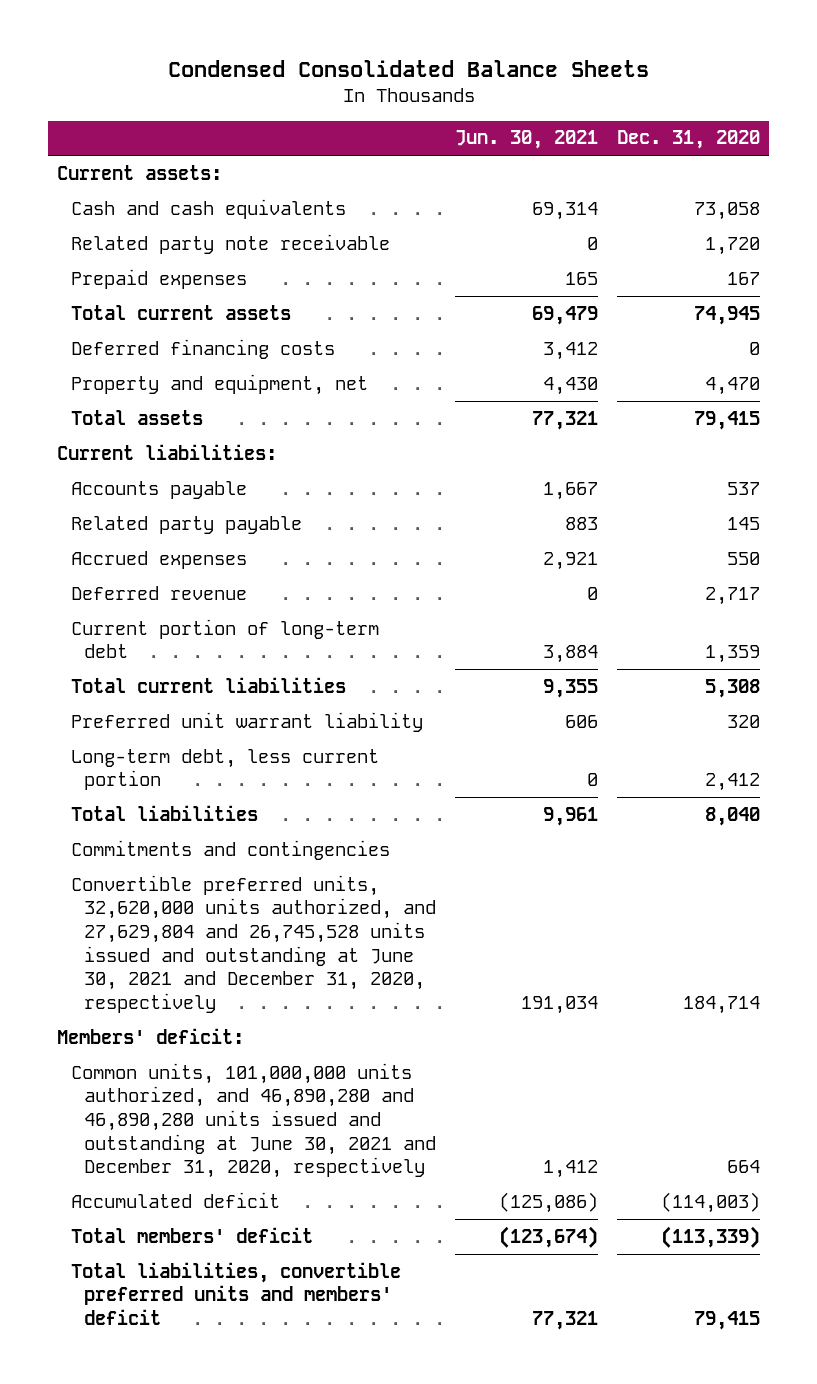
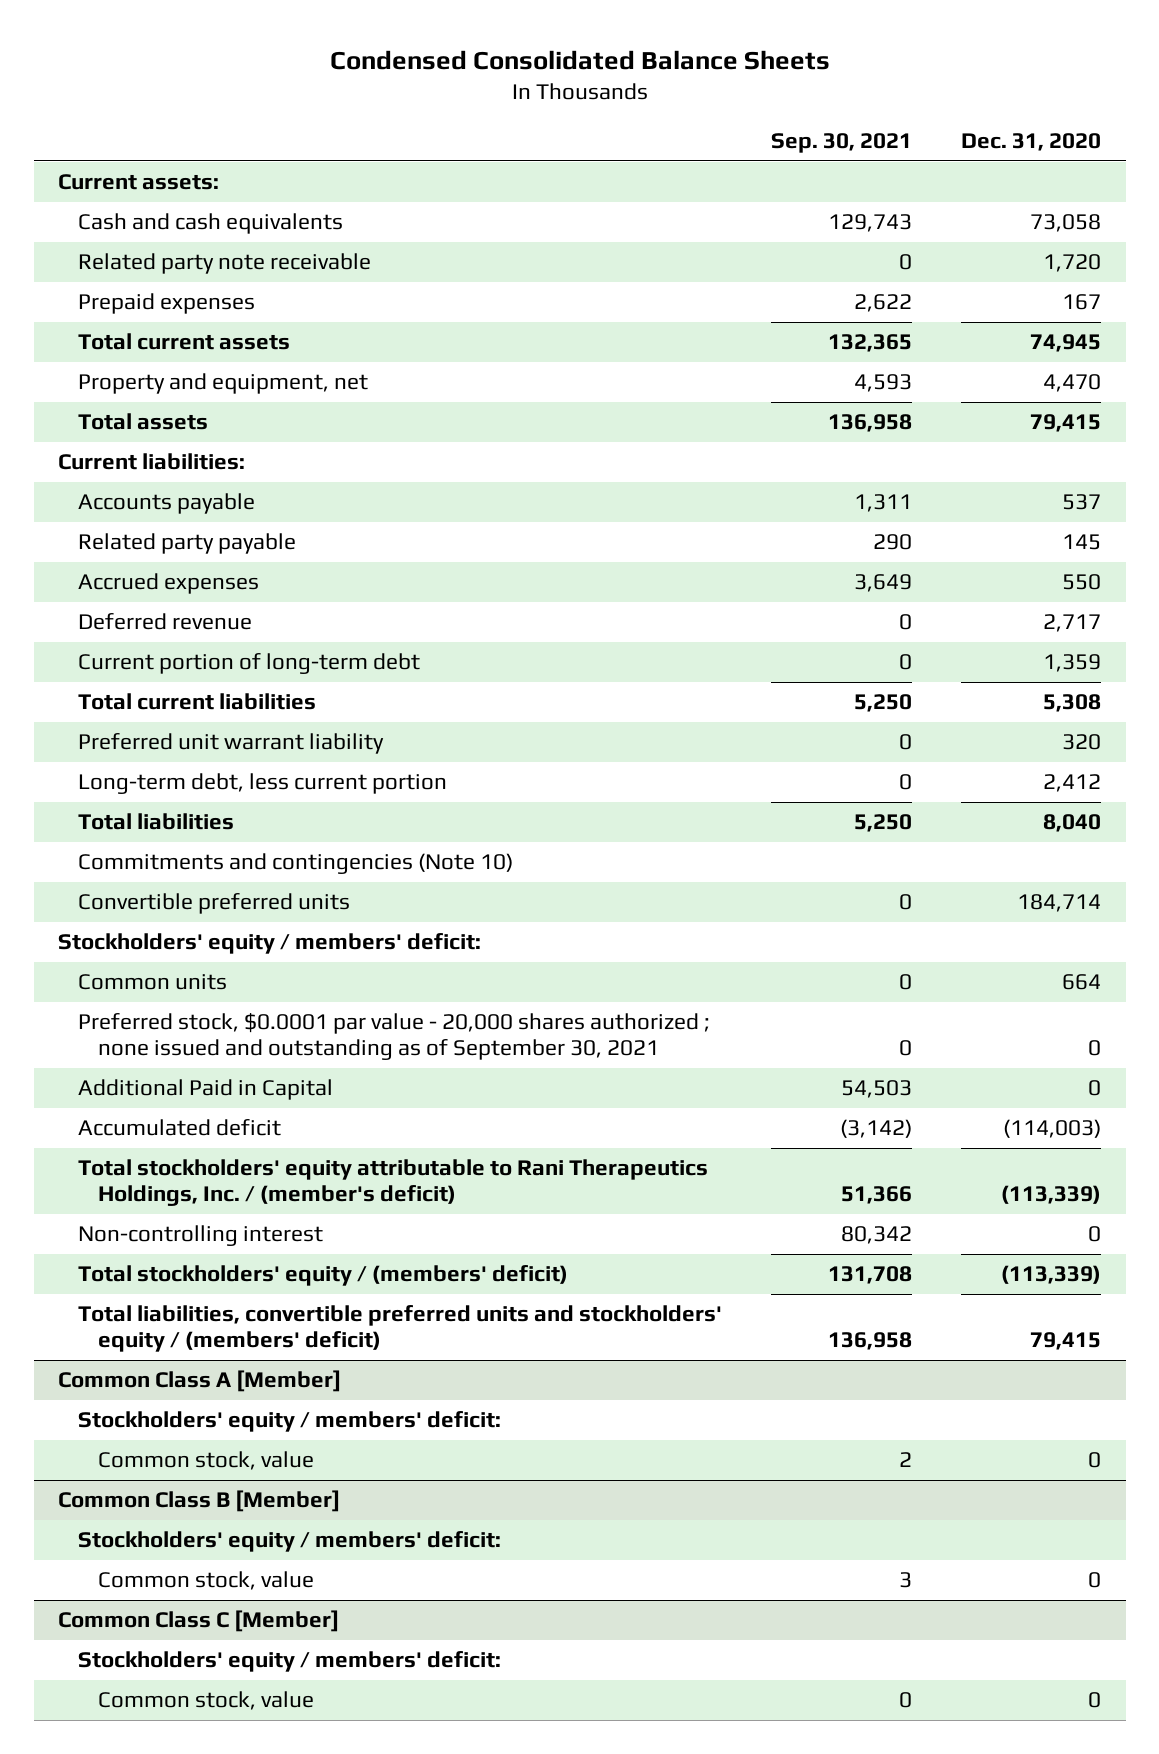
- | Jun. 30, 2021 | Dec. 31, 2020
+ | Sep. 30, 2021 | Dec. 31, 2020
- Deferred financing costs | 3,412 | 0
- Commitments and contingencies
- Convertible preferred units, 32,620,000 units authorized, and 27,629,804 and 26,745,528 units issued and outstanding at June 30, 2021 and December 31, 2020, respectively | 191,034 | 184,714
- Members' deficit:
- Common units, 101,000,000 units authorized, and 46,890,280 and 46,890,280 units issued and outstanding at June 30, 2021 and December 31, 2020, respectively | 1,412 | 664
+ Commitments and contingencies (Note 10)
+ Convertible preferred units | 0 | 184,714
+ Stockholders' equity / members' deficit:
+ Common units | 0 | 664
+ Preferred stock, $0.0001 par value - 20,000 shares authorized ; none issued and outstanding as of September 30, 2021 | 0 | 0
+ Additional Paid in Capital | 54,503 | 0
- Total members' deficit | (123,674) | (113,339)
- Total liabilities, convertible preferred units and members' deficit | 77,321 | 79,415
+ Total stockholders' equity attributable to Rani Therapeutics Holdings, Inc. / (member's deficit) | 51,366 | (113,339)
+ Non-controlling interest | 80,342 | 0
+ Total stockholders' equity / (members' deficit) | 131,708 | (113,339)
+ Total liabilities, convertible preferred units and stockholders' equity / (members' deficit) | 136,958 | 79,415
+ Common Class A [Member]
+ Stockholders' equity / members' deficit:
+ Common stock, value | 2 | 0
+ Common Class B [Member]
+ Stockholders' equity / members' deficit:
+ Common stock, value | 3 | 0
+ Common Class C [Member]
+ Stockholders' equity / members' deficit:
+ Common stock, value | 0 | 0

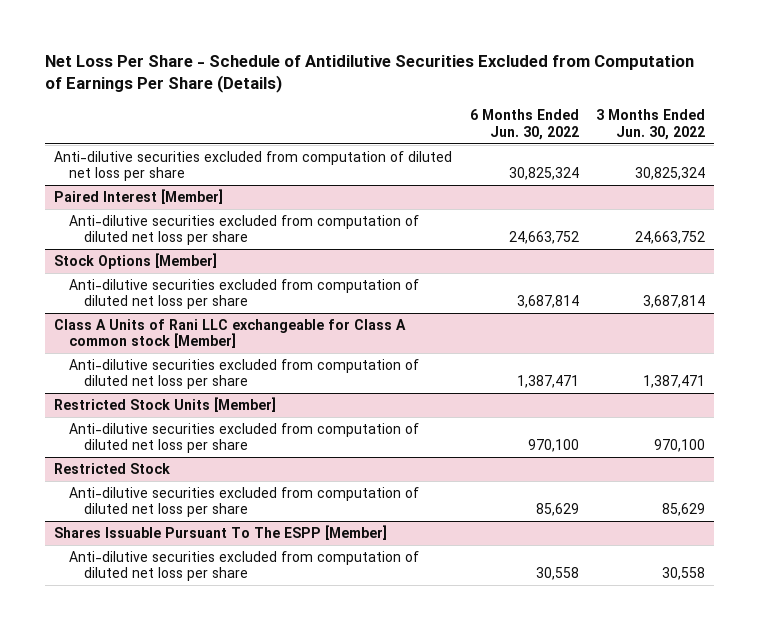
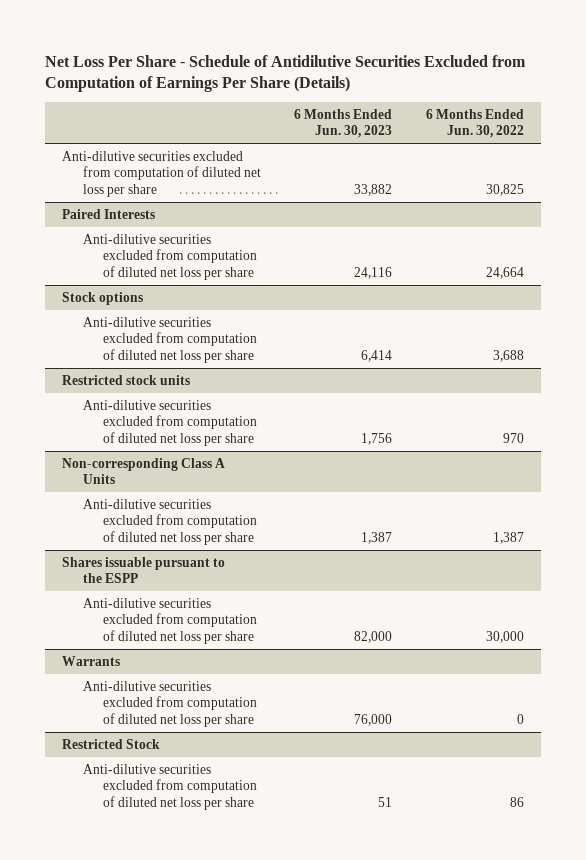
- | 6 Months Ended Jun. 30, 2022 | 3 Months Ended Jun. 30, 2022
+ | 6 Months Ended Jun. 30, 2023 | 6 Months Ended Jun. 30, 2022
- Anti-dilutive securities excluded from computation of diluted net loss per share | 30,825,324 | 30,825,324
- Paired Interest [Member]
- Anti-dilutive securities excluded from computation of diluted net loss per share | 24,663,752 | 24,663,752
- Stock Options [Member]
- Anti-dilutive securities excluded from computation of diluted net loss per share | 3,687,814 | 3,687,814
- Class A Units of Rani LLC exchangeable for Class A common stock [Member]
- Anti-dilutive securities excluded from computation of diluted net loss per share | 1,387,471 | 1,387,471
- Restricted Stock Units [Member]
- Anti-dilutive securities excluded from computation of diluted net loss per share | 970,100 | 970,100
+ Anti-dilutive securities excluded from computation of diluted net loss per share | 33,882 | 30,825
+ Paired Interests
+ Anti-dilutive securities excluded from computation of diluted net loss per share | 24,116 | 24,664
+ Stock options
+ Anti-dilutive securities excluded from computation of diluted net loss per share | 6,414 | 3,688
+ Restricted stock units
+ Anti-dilutive securities excluded from computation of diluted net loss per share | 1,756 | 970
+ Non-corresponding Class A Units
+ Anti-dilutive securities excluded from computation of diluted net loss per share | 1,387 | 1,387
+ Shares issuable pursuant to the ESPP
+ Anti-dilutive securities excluded from computation of diluted net loss per share | 82,000 | 30,000
+ Warrants
+ Anti-dilutive securities excluded from computation of diluted net loss per share | 76,000 | 0
@ Restricted Stock
- Anti-dilutive securities excluded from computation of diluted net loss per share | 85,629 | 85,629
- Shares Issuable Pursuant To The ESPP [Member]
- Anti-dilutive securities excluded from computation of diluted net loss per share | 30,558 | 30,558
@ Restricted Stock
+ Anti-dilutive securities excluded from computation of diluted net loss per share | 51 | 86

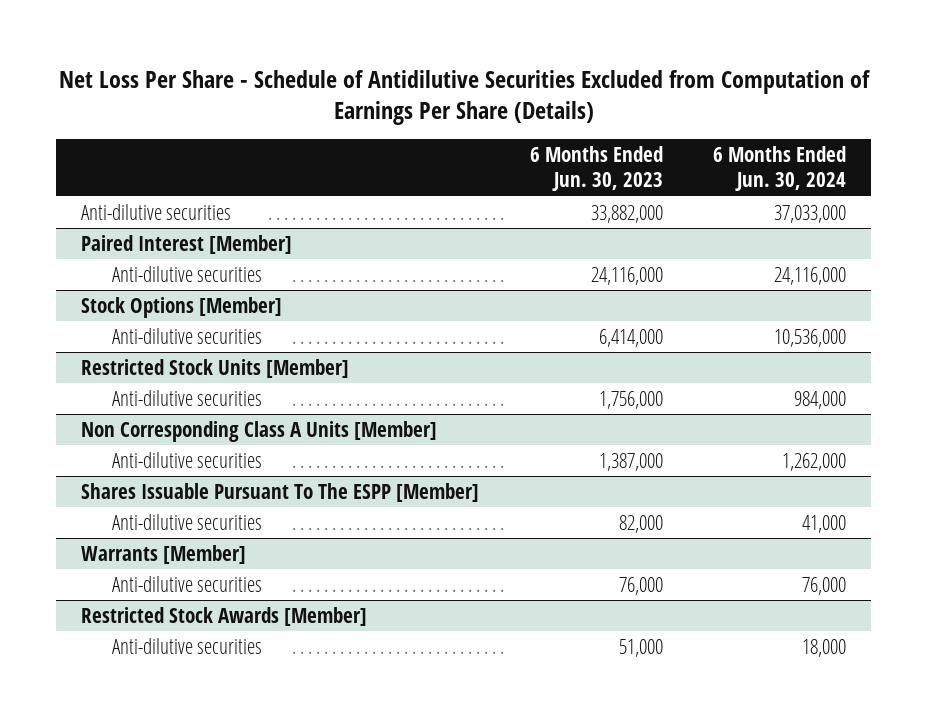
- | 6 Months Ended Jun. 30, 2023 | 6 Months Ended Jun. 30, 2022
+ | 6 Months Ended Jun. 30, 2023 | 6 Months Ended Jun. 30, 2024
- Anti-dilutive securities excluded from computation of diluted net loss per share | 33,882 | 30,825
- Paired Interests
- Anti-dilutive securities excluded from computation of diluted net loss per share | 24,116 | 24,664
- Stock options
- Anti-dilutive securities excluded from computation of diluted net loss per share | 6,414 | 3,688
- Restricted stock units
- Anti-dilutive securities excluded from computation of diluted net loss per share | 1,756 | 970
- Non-corresponding Class A Units
- Anti-dilutive securities excluded from computation of diluted net loss per share | 1,387 | 1,387
- Shares issuable pursuant to the ESPP
- Anti-dilutive securities excluded from computation of diluted net loss per share | 82,000 | 30,000
- Warrants
- Anti-dilutive securities excluded from computation of diluted net loss per share | 76,000 | 0
- Restricted Stock
- Anti-dilutive securities excluded from computation of diluted net loss per share | 51 | 86
+ Anti-dilutive securities | 33,882,000 | 37,033,000
+ Paired Interest [Member]
+ Anti-dilutive securities | 24,116,000 | 24,116,000
+ Stock Options [Member]
+ Anti-dilutive securities | 6,414,000 | 10,536,000
+ Restricted Stock Units [Member]
+ Anti-dilutive securities | 1,756,000 | 984,000
+ Non Corresponding Class A Units [Member]
+ Anti-dilutive securities | 1,387,000 | 1,262,000
+ Shares Issuable Pursuant To The ESPP [Member]
+ Anti-dilutive securities | 82,000 | 41,000
+ Warrants [Member]
+ Anti-dilutive securities | 76,000 | 76,000
+ Restricted Stock Awards [Member]
+ Anti-dilutive securities | 51,000 | 18,000

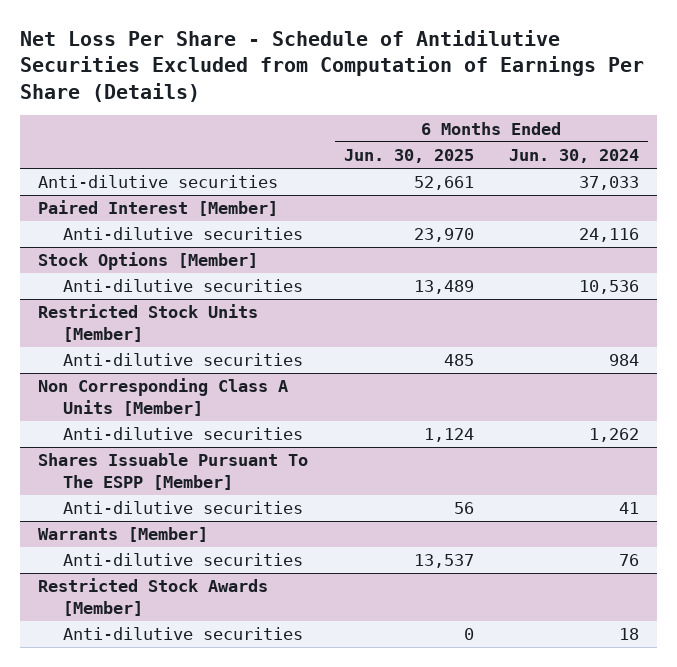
- | 6 Months Ended Jun. 30, 2023 | 6 Months Ended Jun. 30, 2024
+ | 6 Months Ended Jun. 30, 2025 | 6 Months Ended Jun. 30, 2024
- Anti-dilutive securities | 33,882,000 | 37,033,000
+ Anti-dilutive securities | 52,661 | 37,033
@ Paired Interest [Member]
- Anti-dilutive securities | 24,116,000 | 24,116,000
+ Anti-dilutive securities | 23,970 | 24,116
@ Stock Options [Member]
- Anti-dilutive securities | 6,414,000 | 10,536,000
+ Anti-dilutive securities | 13,489 | 10,536
@ Restricted Stock Units [Member]
- Anti-dilutive securities | 1,756,000 | 984,000
+ Anti-dilutive securities | 485 | 984
@ Non Corresponding Class A Units [Member]
- Anti-dilutive securities | 1,387,000 | 1,262,000
+ Anti-dilutive securities | 1,124 | 1,262
@ Shares Issuable Pursuant To The ESPP [Member]
- Anti-dilutive securities | 82,000 | 41,000
+ Anti-dilutive securities | 56 | 41
@ Warrants [Member]
- Anti-dilutive securities | 76,000 | 76,000
+ Anti-dilutive securities | 13,537 | 76
@ Restricted Stock Awards [Member]
- Anti-dilutive securities | 51,000 | 18,000
+ Anti-dilutive securities | 0 | 18

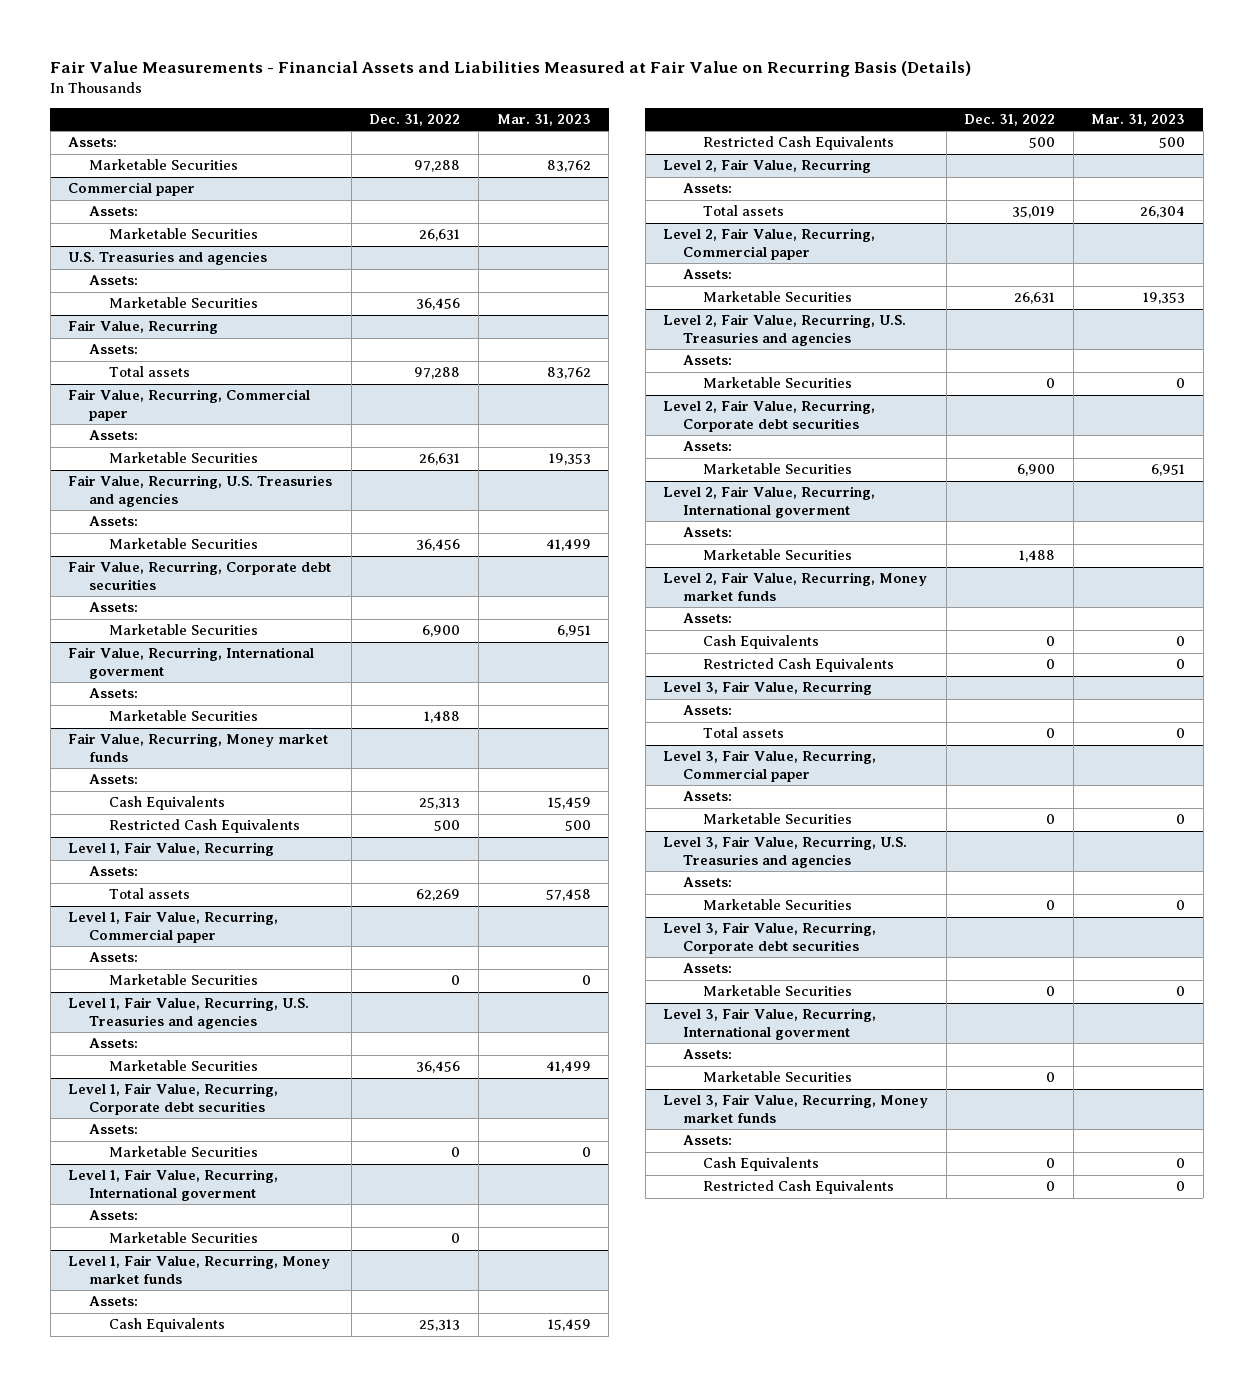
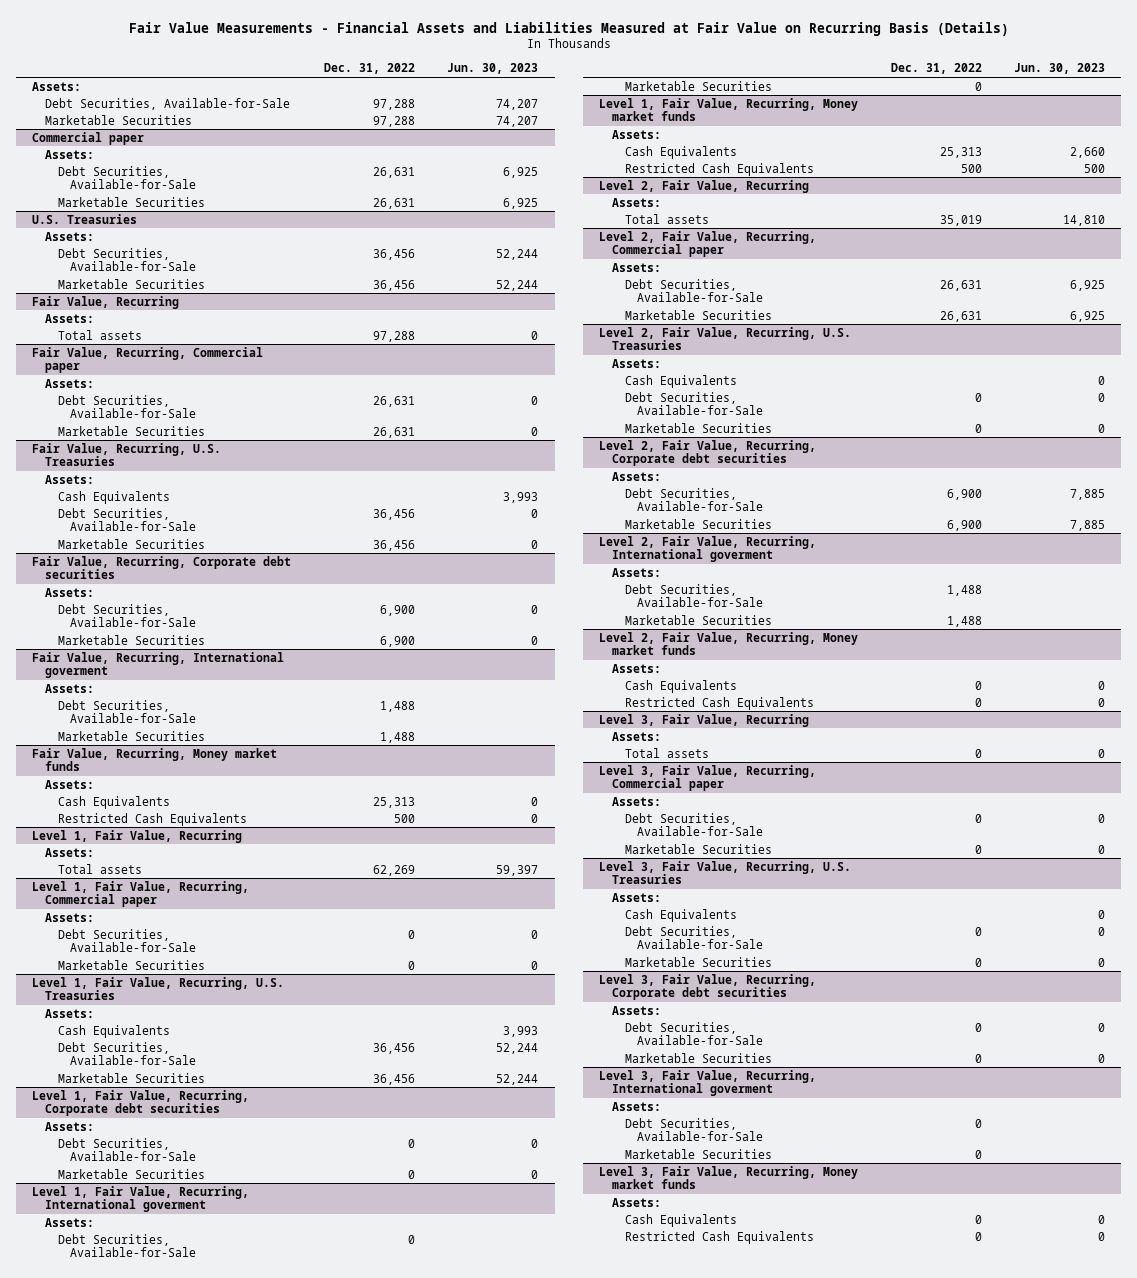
- | Dec. 31, 2022 | Mar. 31, 2023
+ | Dec. 31, 2022 | Jun. 30, 2023
+ Debt Securities, Available-for-Sale | 97,288 | 74,207
@ Commercial paper
+ Debt Securities, Available-for-Sale | 26,631 | 6,925
- U.S. Treasuries and agencies
+ U.S. Treasuries
+ Debt Securities, Available-for-Sale | 36,456 | 52,244
@ Fair Value, Recurring, Commercial paper
+ Debt Securities, Available-for-Sale | 26,631 | 0
- Fair Value, Recurring, U.S. Treasuries and agencies
+ Fair Value, Recurring, U.S. Treasuries
+ Cash Equivalents | | 3,993
+ Debt Securities, Available-for-Sale | 36,456 | 0
@ Fair Value, Recurring, Corporate debt securities
+ Debt Securities, Available-for-Sale | 6,900 | 0
@ Fair Value, Recurring, International goverment
+ Debt Securities, Available-for-Sale | 1,488 |
@ Level 1, Fair Value, Recurring, Commercial paper
+ Debt Securities, Available-for-Sale | 0 | 0
- Level 1, Fair Value, Recurring, U.S. Treasuries and agencies
+ Level 1, Fair Value, Recurring, U.S. Treasuries
+ Cash Equivalents | | 3,993
+ Debt Securities, Available-for-Sale | 36,456 | 52,244
@ Level 1, Fair Value, Recurring, Corporate debt securities
+ Debt Securities, Available-for-Sale | 0 | 0
@ Level 1, Fair Value, Recurring, International goverment
+ Debt Securities, Available-for-Sale | 0 |
@ Level 2, Fair Value, Recurring, Commercial paper
+ Debt Securities, Available-for-Sale | 26,631 | 6,925
- Level 2, Fair Value, Recurring, U.S. Treasuries and agencies
+ Level 2, Fair Value, Recurring, U.S. Treasuries
+ Cash Equivalents | | 0
+ Debt Securities, Available-for-Sale | 0 | 0
@ Level 2, Fair Value, Recurring, Corporate debt securities
+ Debt Securities, Available-for-Sale | 6,900 | 7,885
@ Level 2, Fair Value, Recurring, International goverment
+ Debt Securities, Available-for-Sale | 1,488 |
@ Level 3, Fair Value, Recurring, Commercial paper
+ Debt Securities, Available-for-Sale | 0 | 0
- Level 3, Fair Value, Recurring, U.S. Treasuries and agencies
+ Level 3, Fair Value, Recurring, U.S. Treasuries
+ Cash Equivalents | | 0
+ Debt Securities, Available-for-Sale | 0 | 0
@ Level 3, Fair Value, Recurring, Corporate debt securities
+ Debt Securities, Available-for-Sale | 0 | 0
@ Level 3, Fair Value, Recurring, International goverment
+ Debt Securities, Available-for-Sale | 0 |

